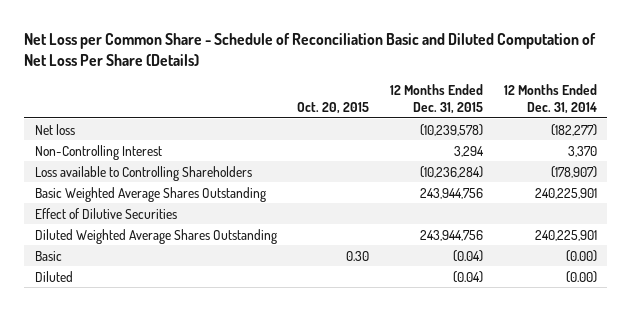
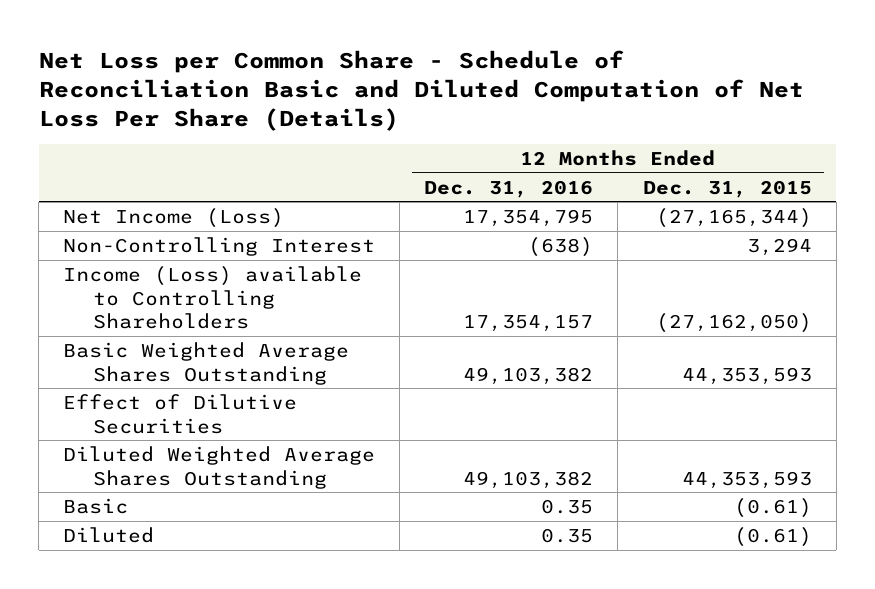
- | Oct. 20, 2015 | 12 Months Ended Dec. 31, 2015 | 12 Months Ended Dec. 31, 2014
+ | 12 Months Ended Dec. 31, 2016 | 12 Months Ended Dec. 31, 2015
- Net loss | | (10,239,578) | (182,277)
+ Net Income (Loss) | 17,354,795 | (27,165,344)
- Loss available to Controlling Shareholders | | (10,236,284) | (178,907)
- Basic Weighted Average Shares Outstanding | | 243,944,756 | 240,225,901
+ Income (Loss) available to Controlling Shareholders | 17,354,157 | (27,162,050)
+ Basic Weighted Average Shares Outstanding | 49,103,382 | 44,353,593
- Diluted Weighted Average Shares Outstanding | | 243,944,756 | 240,225,901
- Basic | 0.30 | (0.04) | (0.00)
- Diluted | | (0.04) | (0.00)
+ Diluted Weighted Average Shares Outstanding | 49,103,382 | 44,353,593
+ Basic | 0.35 | (0.61)
+ Diluted | 0.35 | (0.61)

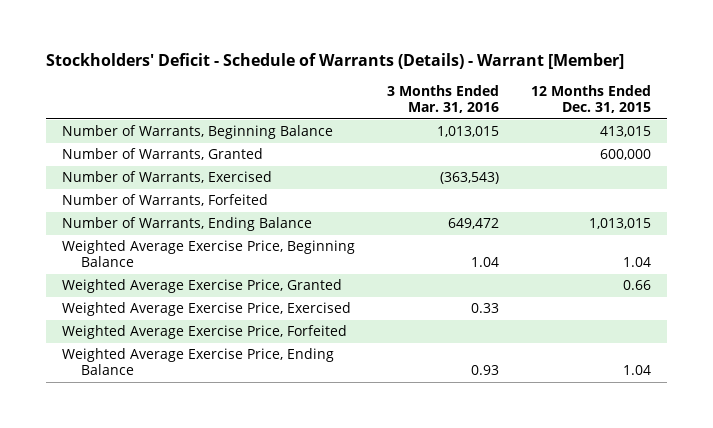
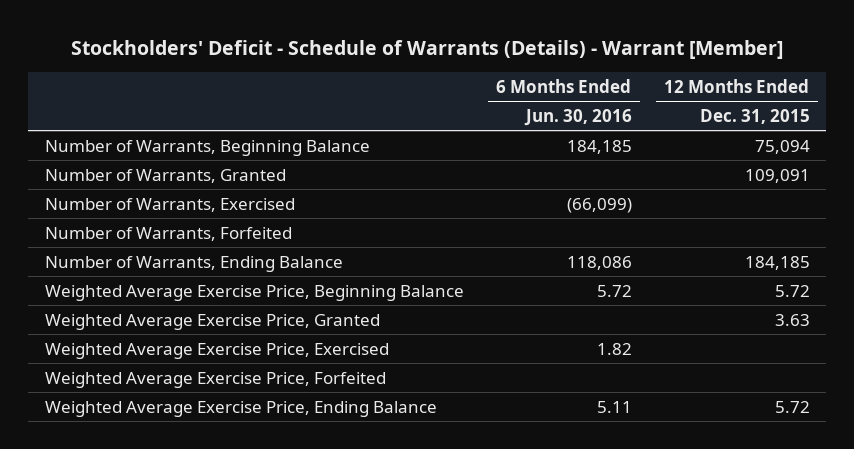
- | 3 Months Ended Mar. 31, 2016 | 12 Months Ended Dec. 31, 2015
+ | 6 Months Ended Jun. 30, 2016 | 12 Months Ended Dec. 31, 2015
- Number of Warrants, Beginning Balance | 1,013,015 | 413,015
- Number of Warrants, Granted | | 600,000
+ Number of Warrants, Beginning Balance | 184,185 | 75,094
+ Number of Warrants, Granted | | 109,091
- Number of Warrants, Ending Balance | 649,472 | 1,013,015
- Weighted Average Exercise Price, Beginning Balance | 1.04 | 1.04
- Weighted Average Exercise Price, Granted | | 0.66
+ Number of Warrants, Ending Balance | 118,086 | 184,185
+ Weighted Average Exercise Price, Beginning Balance | 5.72 | 5.72
+ Weighted Average Exercise Price, Granted | | 3.63
- Weighted Average Exercise Price, Ending Balance | 0.93 | 1.04
+ Weighted Average Exercise Price, Ending Balance | 5.11 | 5.72

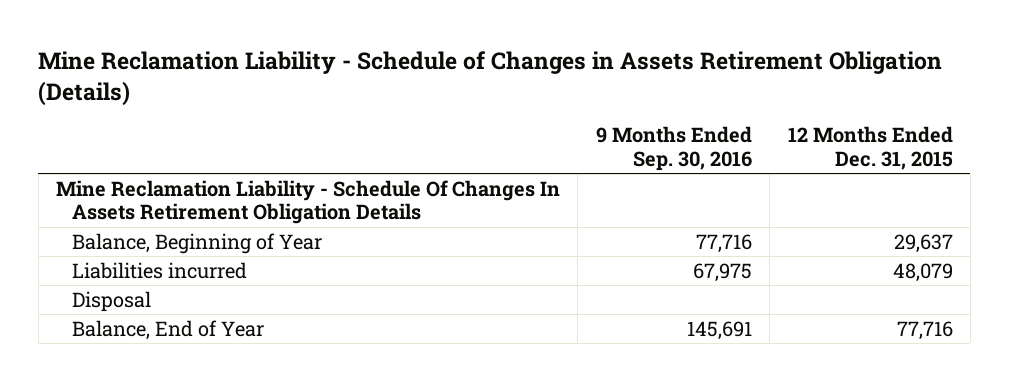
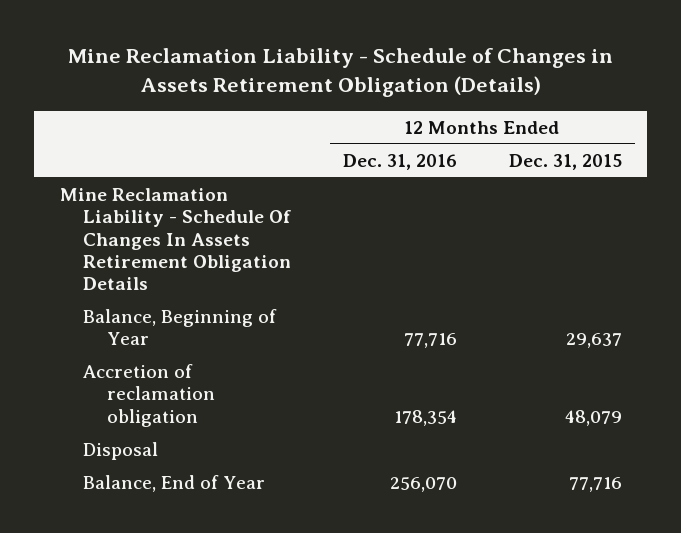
- | 9 Months Ended Sep. 30, 2016 | 12 Months Ended Dec. 31, 2015
+ | 12 Months Ended Dec. 31, 2016 | 12 Months Ended Dec. 31, 2015
- Liabilities incurred | 67,975 | 48,079
+ Accretion of reclamation obligation | 178,354 | 48,079

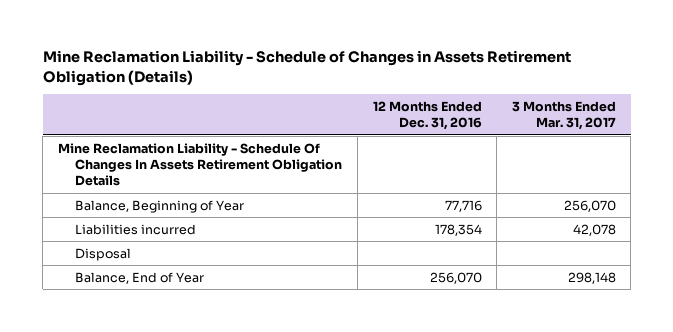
- | 12 Months Ended Dec. 31, 2016 | 12 Months Ended Dec. 31, 2015
+ | 12 Months Ended Dec. 31, 2016 | 3 Months Ended Mar. 31, 2017
- Accretion of reclamation obligation | 178,354 | 48,079
+ Liabilities incurred | 178,354 | 42,078

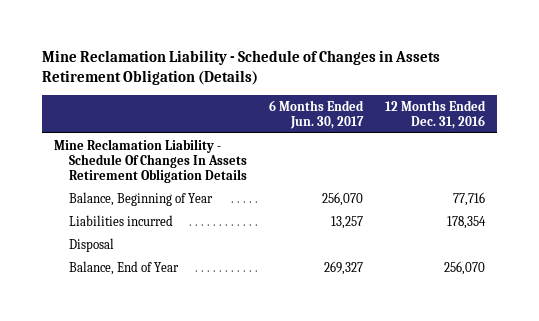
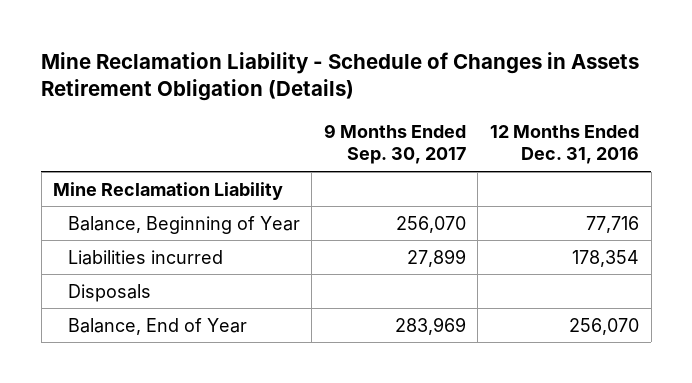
- | 6 Months Ended Jun. 30, 2017 | 12 Months Ended Dec. 31, 2016
+ | 9 Months Ended Sep. 30, 2017 | 12 Months Ended Dec. 31, 2016
- Mine Reclamation Liability - Schedule Of Changes In Assets Retirement Obligation Details
+ Mine Reclamation Liability
- Disposal
+ Disposals

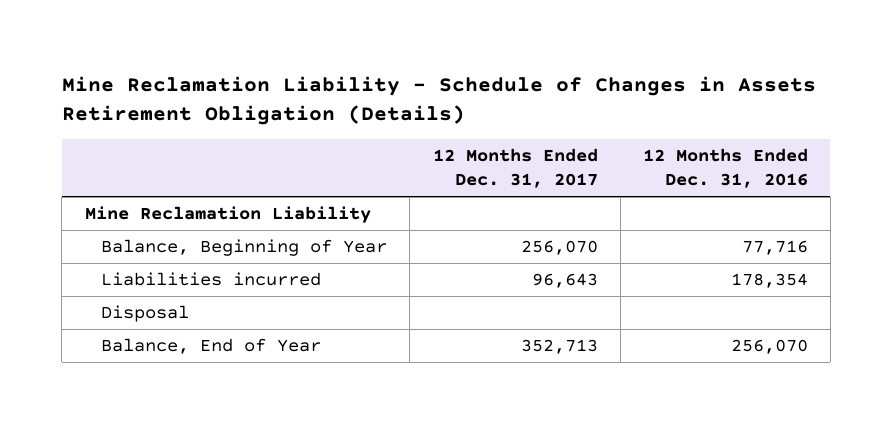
- | 9 Months Ended Sep. 30, 2017 | 12 Months Ended Dec. 31, 2016
+ | 12 Months Ended Dec. 31, 2017 | 12 Months Ended Dec. 31, 2016
- Disposals
+ Disposal

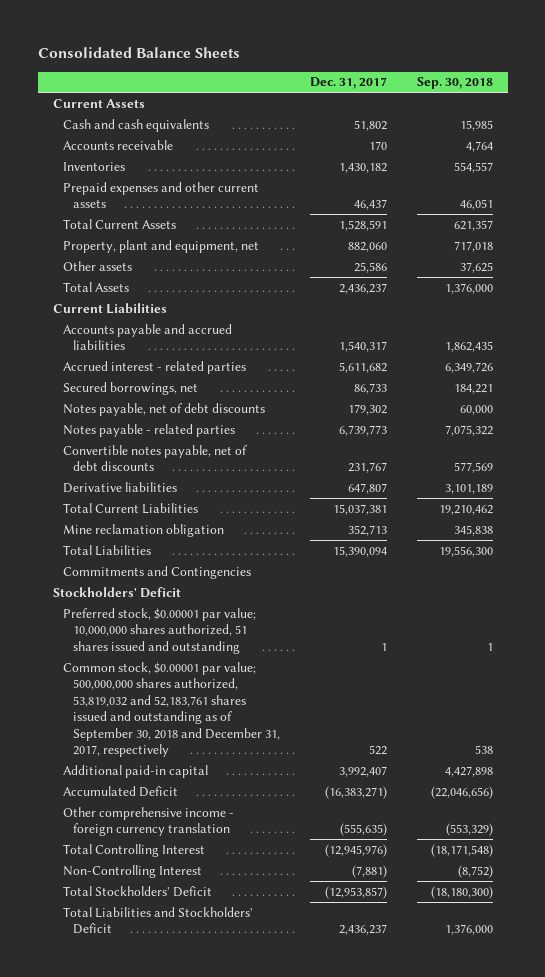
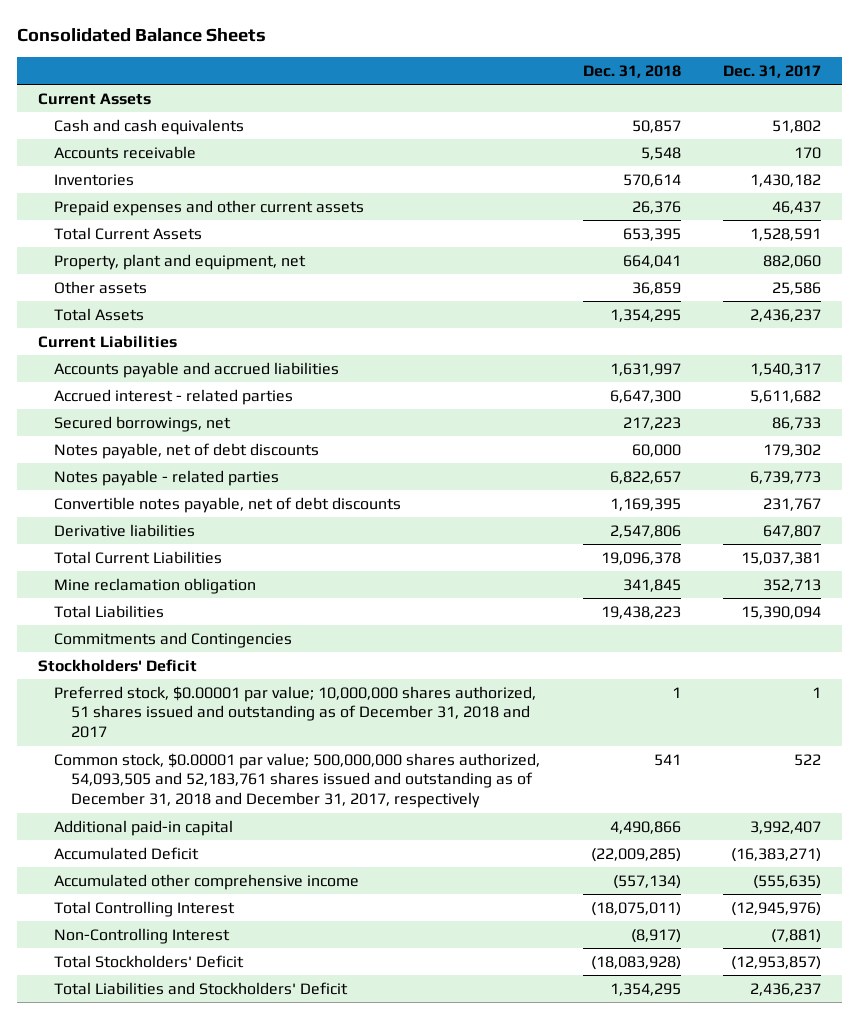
- | Dec. 31, 2017 | Sep. 30, 2018
+ | Dec. 31, 2018 | Dec. 31, 2017
- Preferred stock, $0.00001 par value; 10,000,000 shares authorized, 51 shares issued and outstanding | 1 | 1
- Common stock, $0.00001 par value; 500,000,000 shares authorized, 53,819,032 and 52,183,761 shares issued and outstanding as of September 30, 2018 and December 31, 2017, respectively | 522 | 538
+ Preferred stock, $0.00001 par value; 10,000,000 shares authorized, 51 shares issued and outstanding as of December 31, 2018 and 2017 | 1 | 1
+ Common stock, $0.00001 par value; 500,000,000 shares authorized, 54,093,505 and 52,183,761 shares issued and outstanding as of December 31, 2018 and December 31, 2017, respectively | 541 | 522
- Other comprehensive income - foreign currency translation | (555,635) | (553,329)
+ Accumulated other comprehensive income | (557,134) | (555,635)

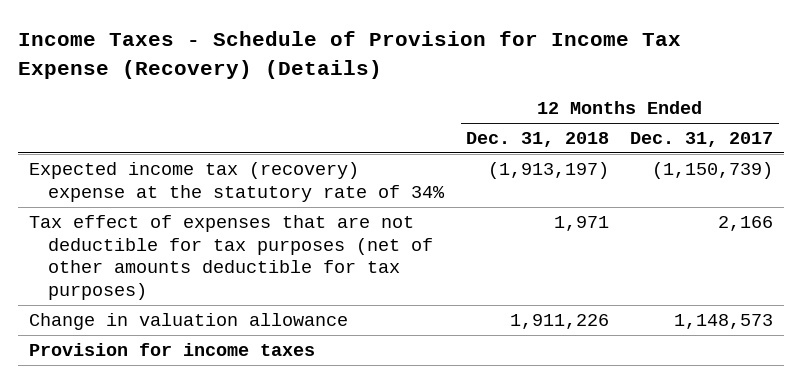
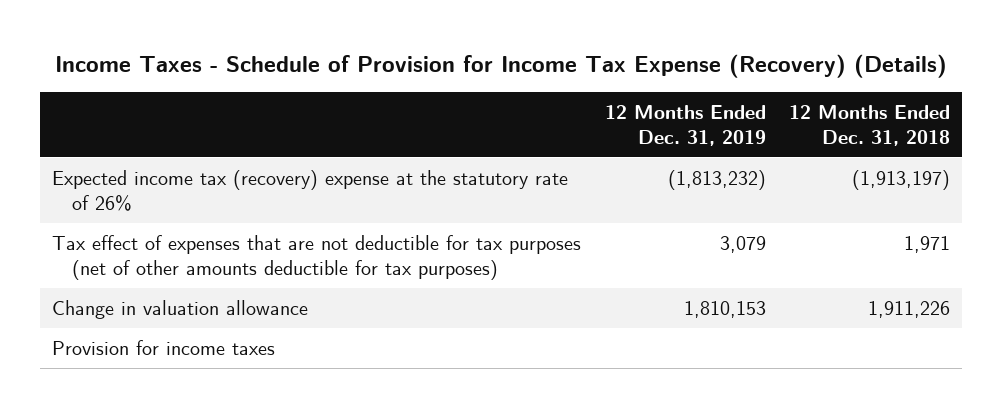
- | 12 Months Ended Dec. 31, 2018 | 12 Months Ended Dec. 31, 2017
+ | 12 Months Ended Dec. 31, 2019 | 12 Months Ended Dec. 31, 2018
- Expected income tax (recovery) expense at the statutory rate of 34% | (1,913,197) | (1,150,739)
+ Expected income tax (recovery) expense at the statutory rate of 26% | (1,813,232) | (1,913,197)

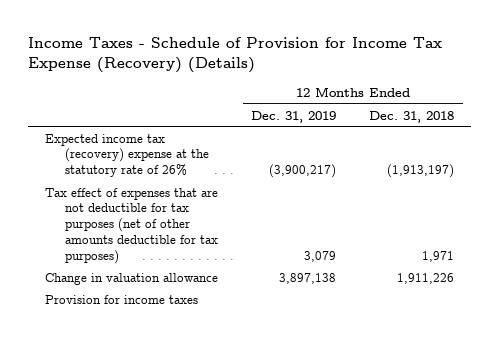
- Expected income tax (recovery) expense at the statutory rate of 26% | (1,813,232) | (1,913,197)
+ Expected income tax (recovery) expense at the statutory rate of 26% | (3,900,217) | (1,913,197)
- Change in valuation allowance | 1,810,153 | 1,911,226
+ Change in valuation allowance | 3,897,138 | 1,911,226

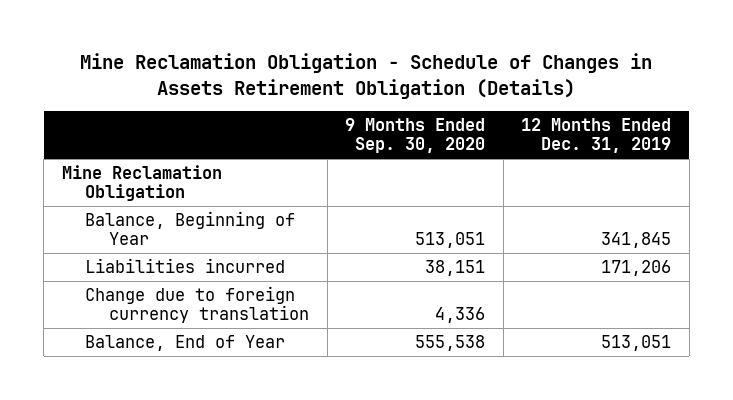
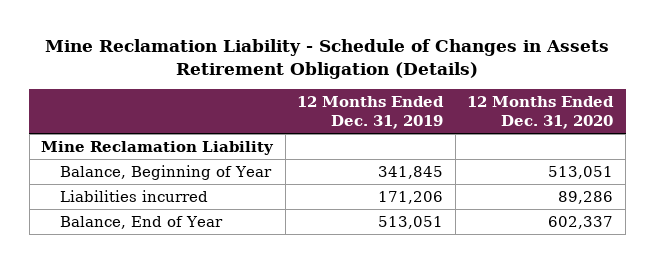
- Mine Reclamation Obligation - Schedule of Changes in Assets Retirement Obligation (Details)
+ Mine Reclamation Liability - Schedule of Changes in Assets Retirement Obligation (Details)
- | 9 Months Ended Sep. 30, 2020 | 12 Months Ended Dec. 31, 2019
+ | 12 Months Ended Dec. 31, 2019 | 12 Months Ended Dec. 31, 2020
- Mine Reclamation Obligation
+ Mine Reclamation Liability
- Change due to foreign currency translation | 4,336 |

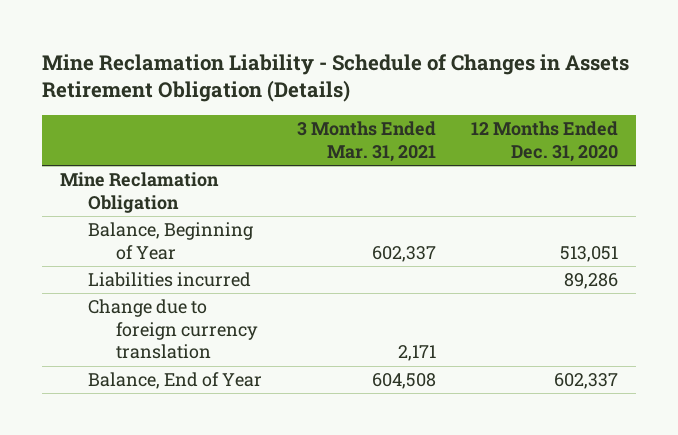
- | 12 Months Ended Dec. 31, 2019 | 12 Months Ended Dec. 31, 2020
+ | 3 Months Ended Mar. 31, 2021 | 12 Months Ended Dec. 31, 2020
- Mine Reclamation Liability
+ Mine Reclamation Obligation
+ Change due to foreign currency translation | 2,171 |

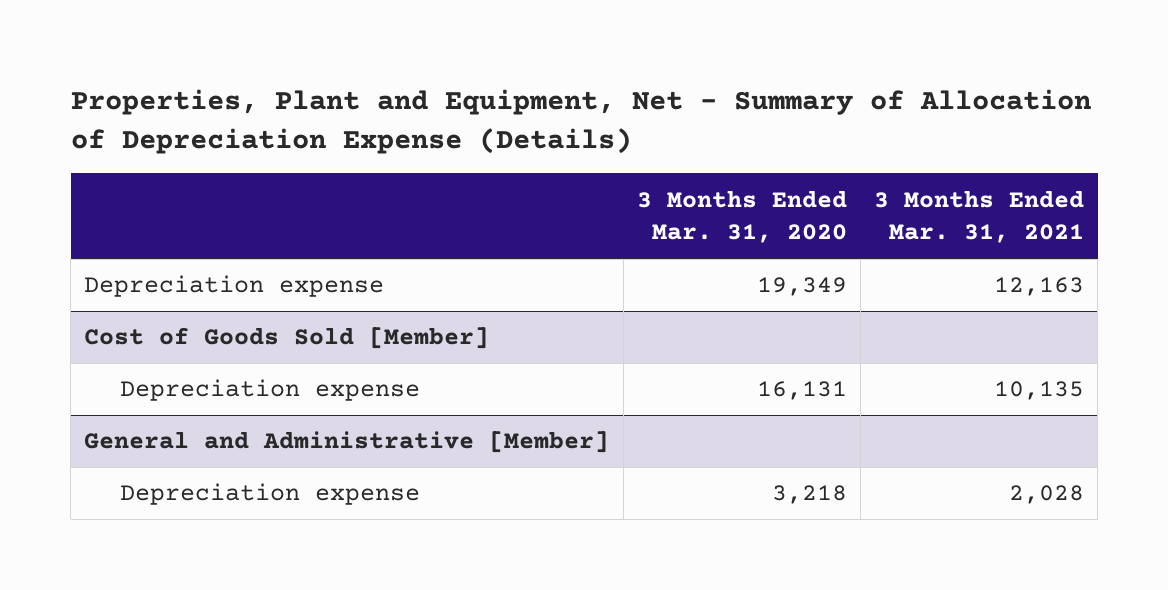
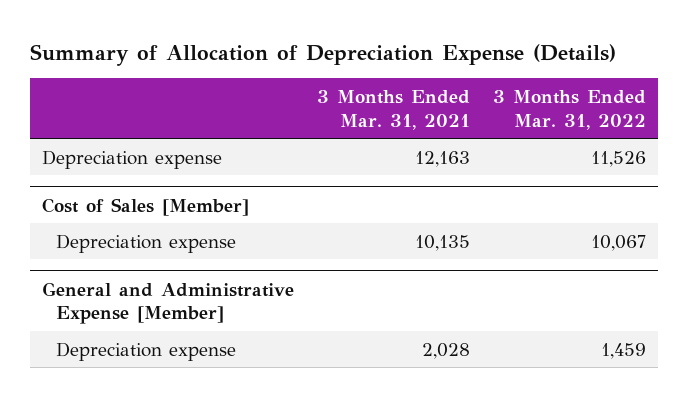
- Properties, Plant and Equipment, Net - Summary of Allocation of Depreciation Expense (Details)
+ Summary of Allocation of Depreciation Expense (Details)
- | 3 Months Ended Mar. 31, 2020 | 3 Months Ended Mar. 31, 2021
+ | 3 Months Ended Mar. 31, 2021 | 3 Months Ended Mar. 31, 2022
- Cost of Goods Sold [Member]
+ Cost of Sales [Member]
- General and Administrative [Member]
+ General and Administrative Expense [Member]

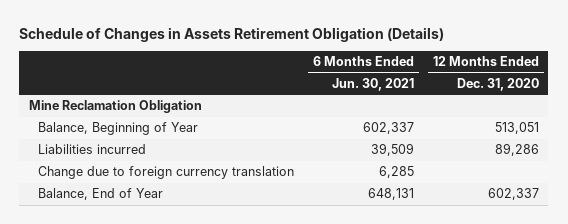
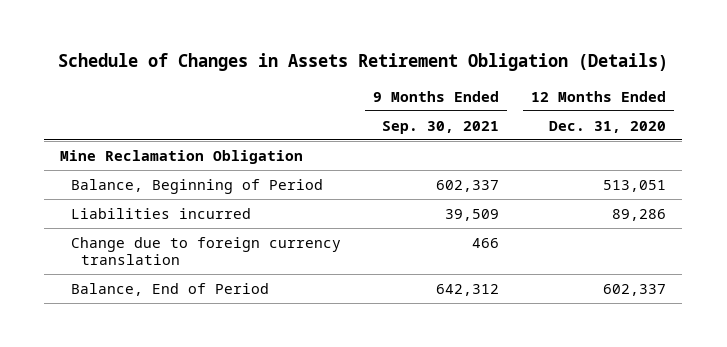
- | 6 Months Ended Jun. 30, 2021 | 12 Months Ended Dec. 31, 2020
+ | 9 Months Ended Sep. 30, 2021 | 12 Months Ended Dec. 31, 2020
- Balance, Beginning of Year | 602,337 | 513,051
+ Balance, Beginning of Period | 602,337 | 513,051
- Balance, End of Year | 648,131 | 602,337
+ Balance, End of Period | 642,312 | 602,337

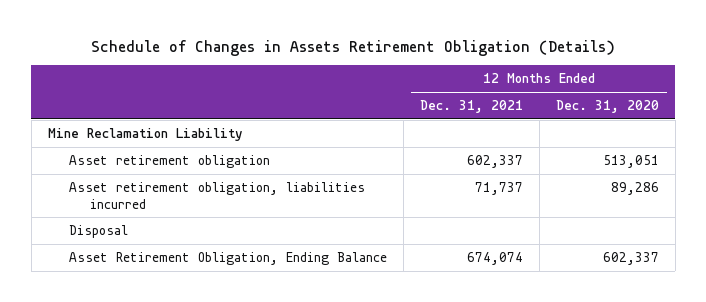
- | 9 Months Ended Sep. 30, 2021 | 12 Months Ended Dec. 31, 2020
+ | 12 Months Ended Dec. 31, 2021 | 12 Months Ended Dec. 31, 2020
- Mine Reclamation Obligation
- Balance, Beginning of Period | 602,337 | 513,051
- Liabilities incurred | 39,509 | 89,286
- Change due to foreign currency translation | 466 |
- Balance, End of Period | 642,312 | 602,337
+ Mine Reclamation Liability
+ Asset retirement obligation | 602,337 | 513,051
+ Asset retirement obligation, liabilities incurred | 71,737 | 89,286
+ Disposal
+ Asset Retirement Obligation, Ending Balance | 674,074 | 602,337

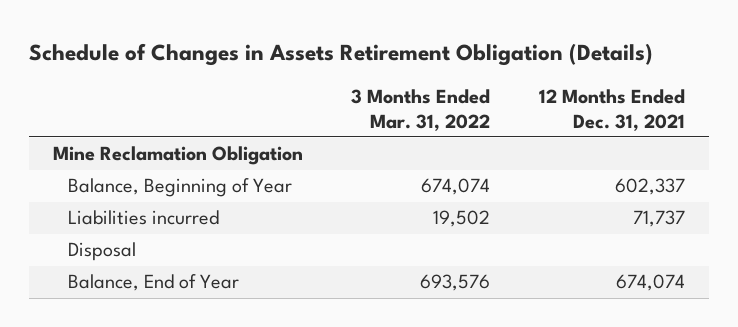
- | 12 Months Ended Dec. 31, 2021 | 12 Months Ended Dec. 31, 2020
+ | 3 Months Ended Mar. 31, 2022 | 12 Months Ended Dec. 31, 2021
- Mine Reclamation Liability
- Asset retirement obligation | 602,337 | 513,051
- Asset retirement obligation, liabilities incurred | 71,737 | 89,286
+ Mine Reclamation Obligation
+ Balance, Beginning of Year | 674,074 | 602,337
+ Liabilities incurred | 19,502 | 71,737
- Asset Retirement Obligation, Ending Balance | 674,074 | 602,337
+ Balance, End of Year | 693,576 | 674,074

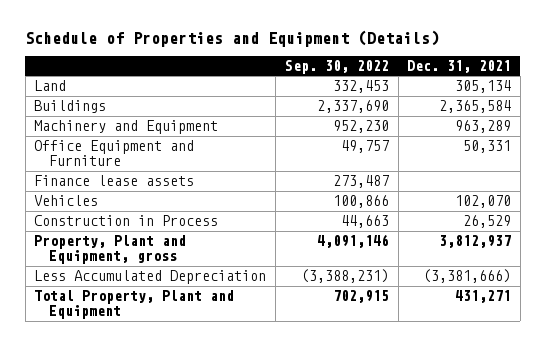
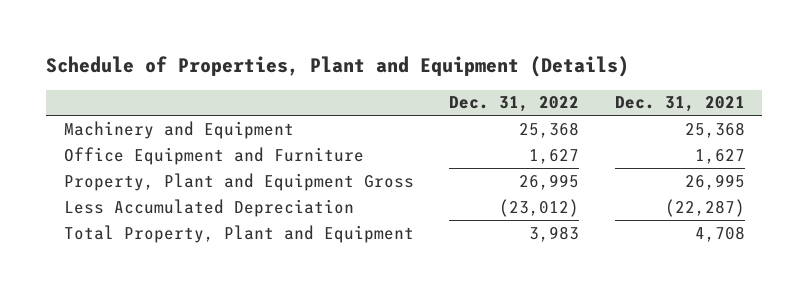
- Schedule of Properties and Equipment (Details)
+ Schedule of Properties, Plant and Equipment (Details)
- | Sep. 30, 2022 | Dec. 31, 2021
+ | Dec. 31, 2022 | Dec. 31, 2021
- Land | 332,453 | 305,134
- Buildings | 2,337,690 | 2,365,584
- Machinery and Equipment | 952,230 | 963,289
- Office Equipment and Furniture | 49,757 | 50,331
- Finance lease assets | 273,487 |
- Vehicles | 100,866 | 102,070
- Construction in Process | 44,663 | 26,529
- Property, Plant and Equipment, gross | 4,091,146 | 3,812,937
- Less Accumulated Depreciation | (3,388,231) | (3,381,666)
- Total Property, Plant and Equipment | 702,915 | 431,271
+ Machinery and Equipment | 25,368 | 25,368
+ Office Equipment and Furniture | 1,627 | 1,627
+ Property, Plant and Equipment Gross | 26,995 | 26,995
+ Less Accumulated Depreciation | (23,012) | (22,287)
+ Total Property, Plant and Equipment | 3,983 | 4,708

